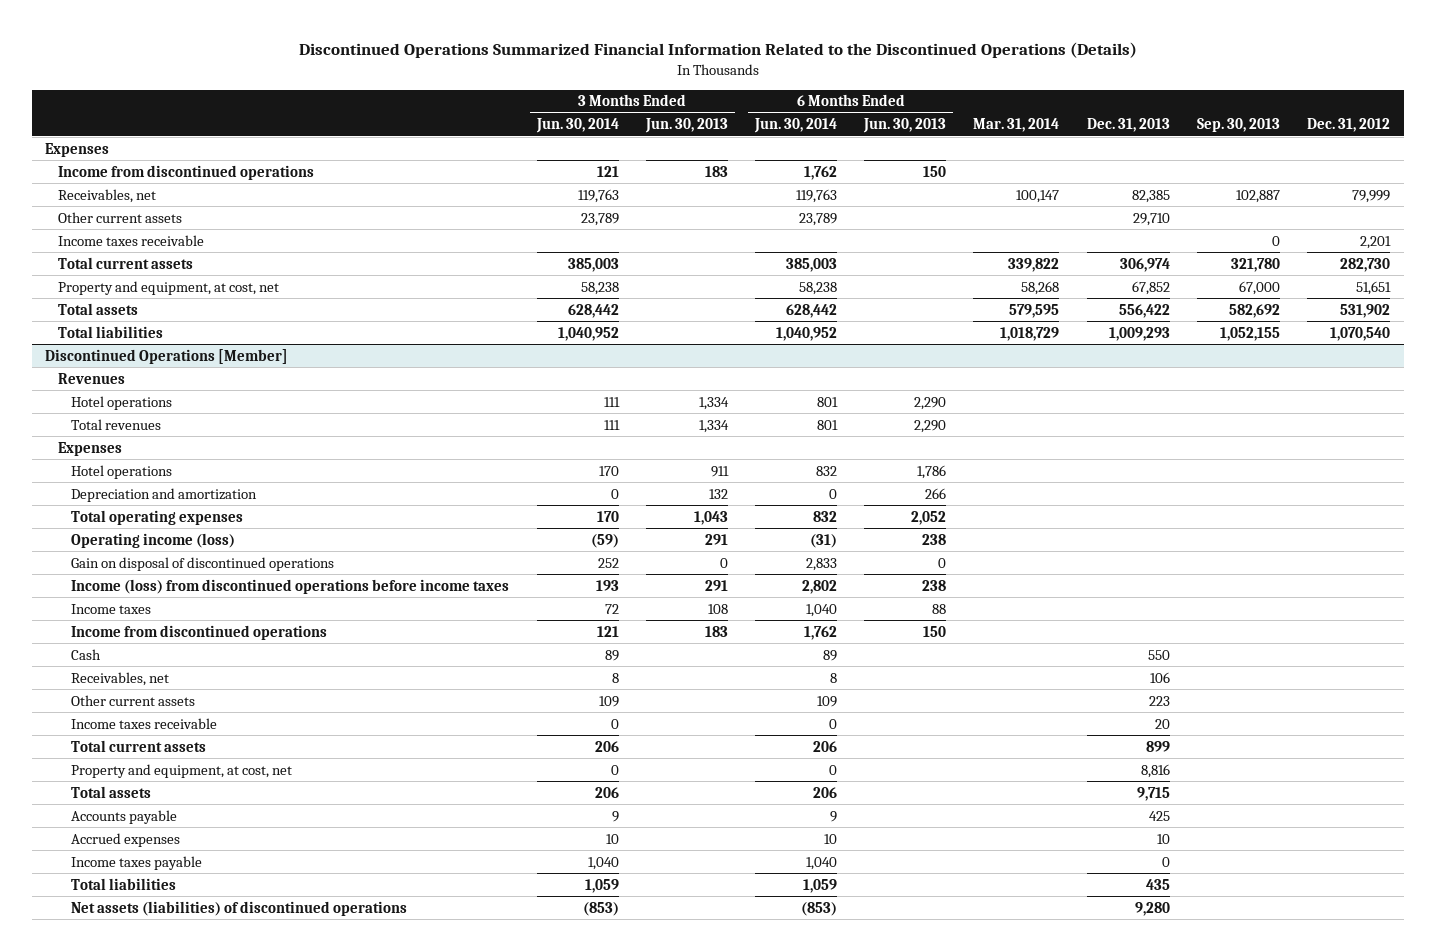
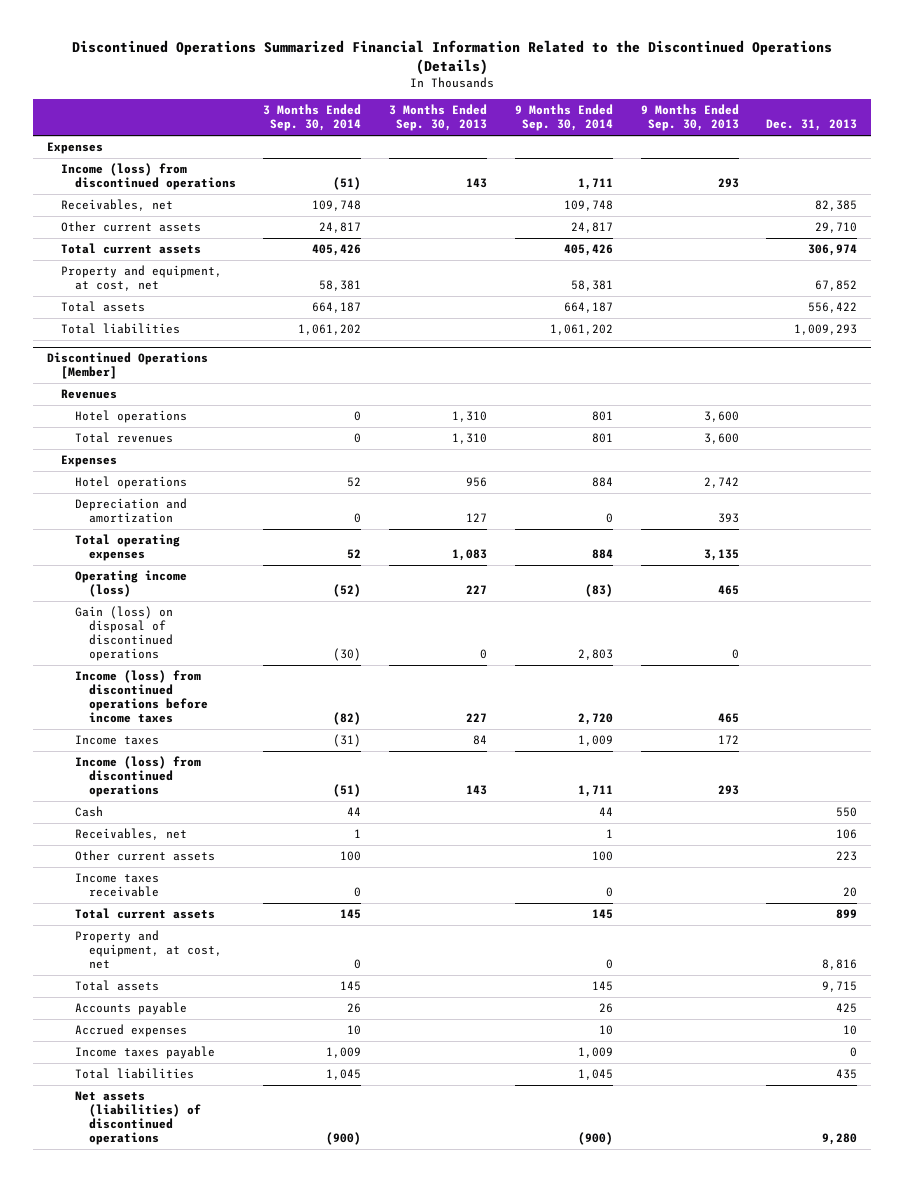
- | 3 Months Ended Jun. 30, 2014 | 3 Months Ended Jun. 30, 2013 | 6 Months Ended Jun. 30, 2014 | 6 Months Ended Jun. 30, 2013 | Mar. 31, 2014 | Dec. 31, 2013 | Sep. 30, 2013 | Dec. 31, 2012
+ | 3 Months Ended Sep. 30, 2014 | 3 Months Ended Sep. 30, 2013 | 9 Months Ended Sep. 30, 2014 | 9 Months Ended Sep. 30, 2013 | Dec. 31, 2013
- Income from discontinued operations | 121 | 183 | 1,762 | 150 | | | |
+ Income (loss) from discontinued operations | (51) | 143 | 1,711 | 293 |
- Income taxes receivable | | | | | | | 0 | 2,201
@ Discontinued Operations [Member]
- Gain on disposal of discontinued operations | 252 | 0 | 2,833 | 0 | | | |
+ Gain (loss) on disposal of discontinued operations | (30) | 0 | 2,803 | 0 |
- Income from discontinued operations | 121 | 183 | 1,762 | 150 | | | |
+ Income (loss) from discontinued operations | (51) | 143 | 1,711 | 293 |

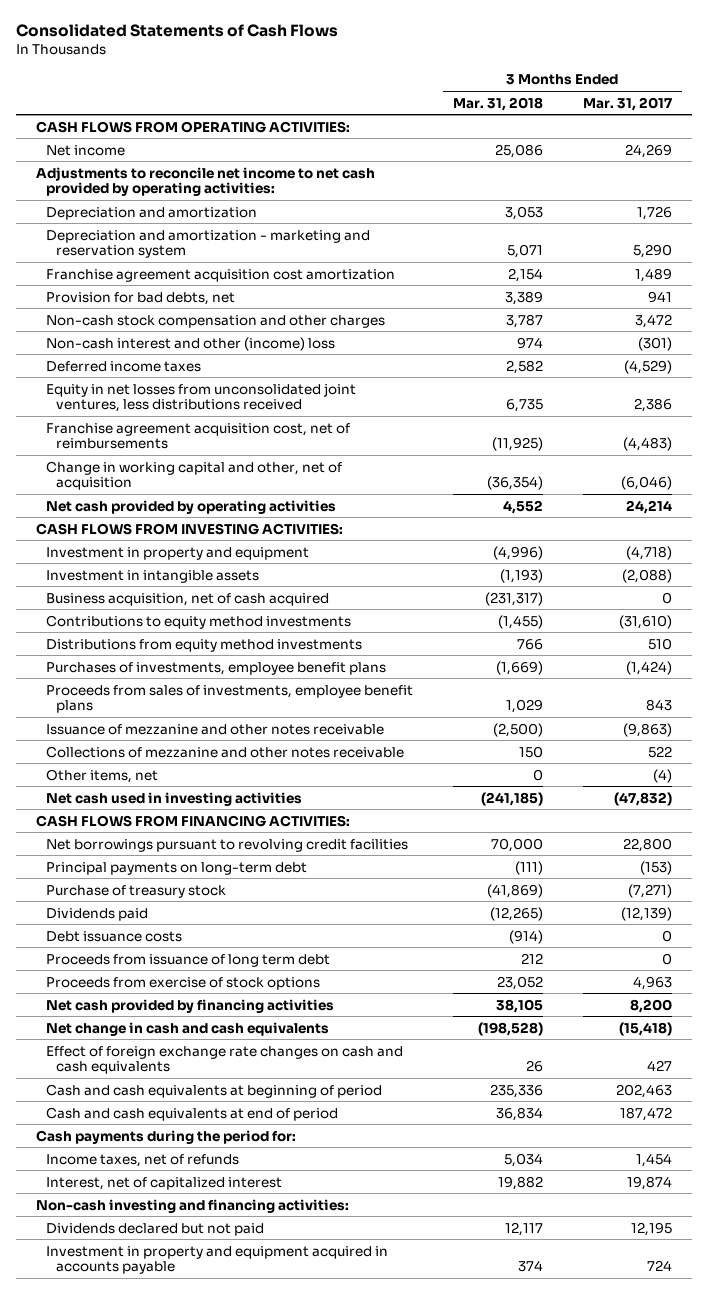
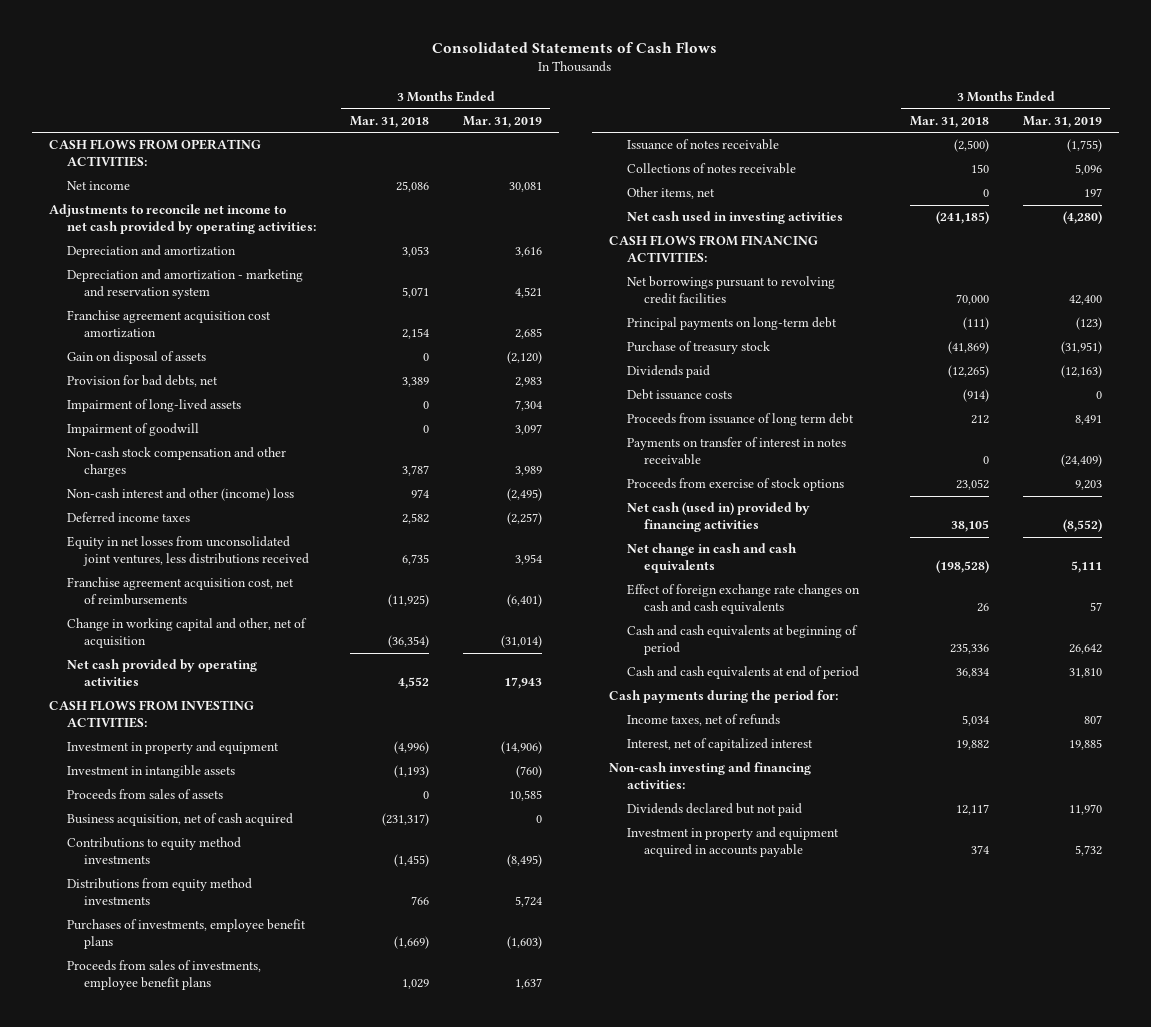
- | 3 Months Ended Mar. 31, 2018 | 3 Months Ended Mar. 31, 2017
+ | 3 Months Ended Mar. 31, 2018 | 3 Months Ended Mar. 31, 2019
+ Gain on disposal of assets | 0 | (2,120)
+ Impairment of long-lived assets | 0 | 7,304
+ Impairment of goodwill | 0 | 3,097
+ Proceeds from sales of assets | 0 | 10,585
- Issuance of mezzanine and other notes receivable | (2,500) | (9,863)
- Collections of mezzanine and other notes receivable | 150 | 522
+ Issuance of notes receivable | (2,500) | (1,755)
+ Collections of notes receivable | 150 | 5,096
+ Payments on transfer of interest in notes receivable | 0 | (24,409)
- Net cash provided by financing activities | 38,105 | 8,200
+ Net cash (used in) provided by financing activities | 38,105 | (8,552)

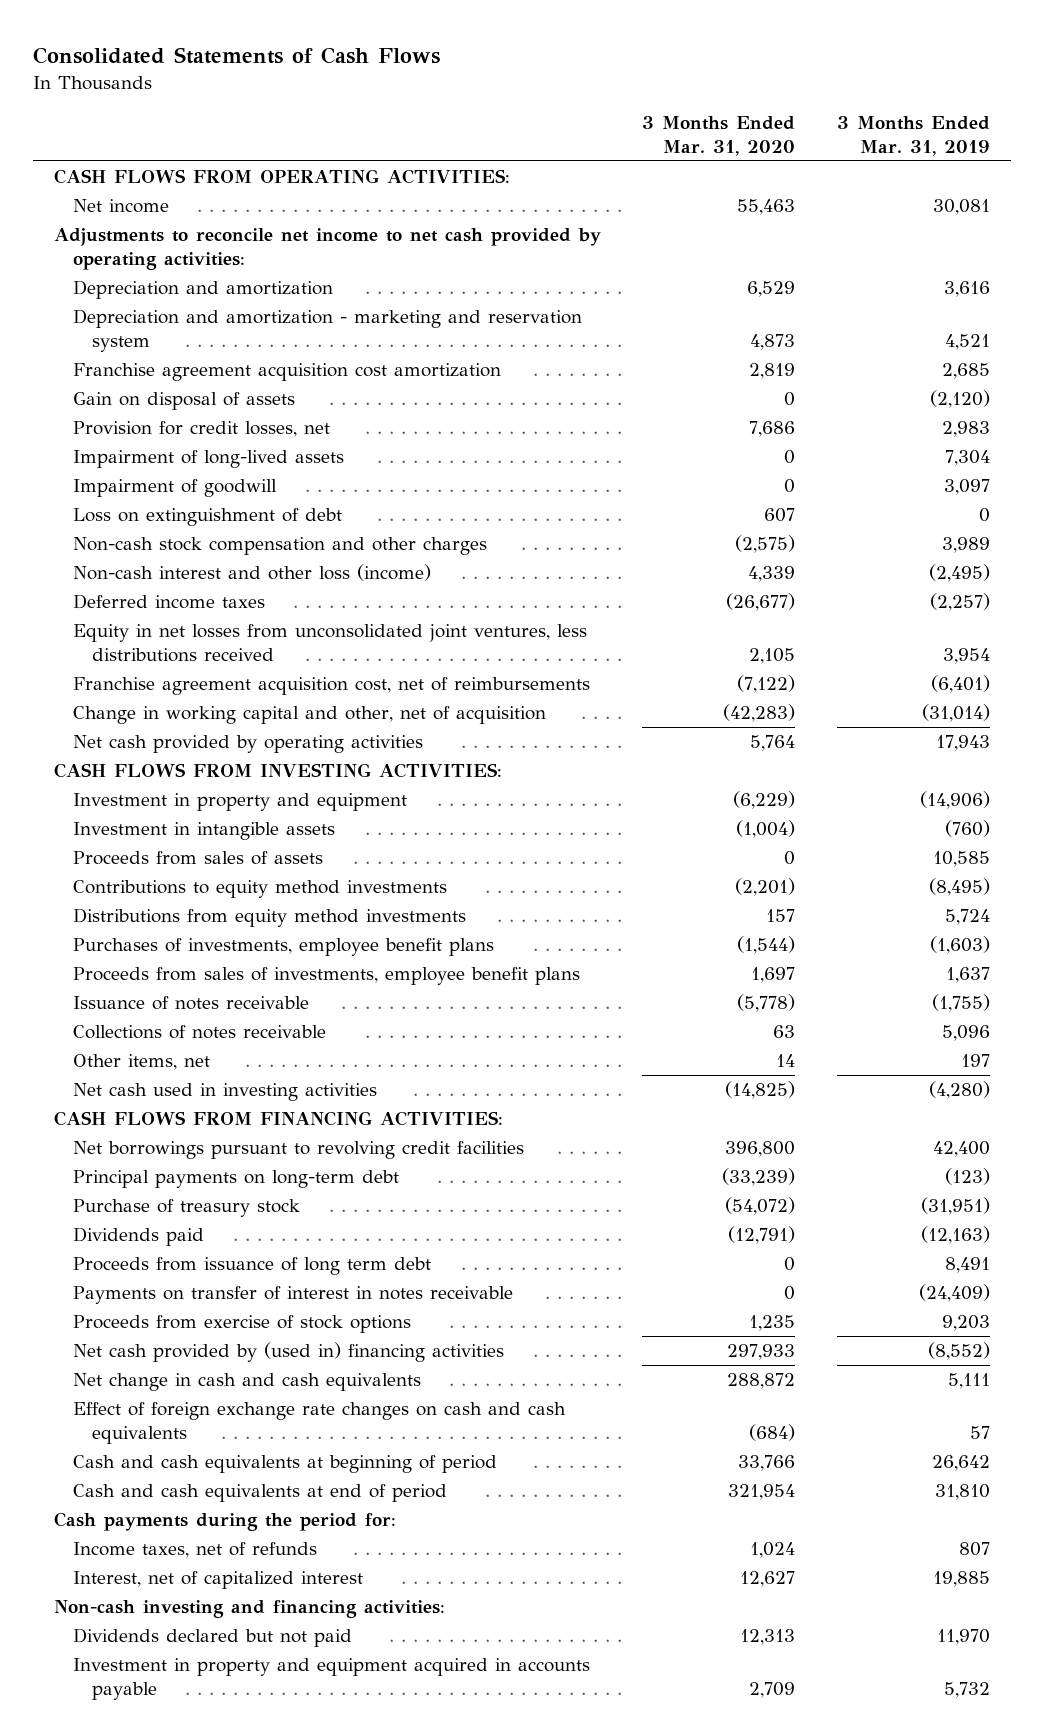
- | 3 Months Ended Mar. 31, 2018 | 3 Months Ended Mar. 31, 2019
+ | 3 Months Ended Mar. 31, 2020 | 3 Months Ended Mar. 31, 2019
- Provision for bad debts, net | 3,389 | 2,983
+ Provision for credit losses, net | 7,686 | 2,983
+ Loss on extinguishment of debt | 607 | 0
- Non-cash interest and other (income) loss | 974 | (2,495)
+ Non-cash interest and other loss (income) | 4,339 | (2,495)
- Business acquisition, net of cash acquired | (231,317) | 0
- Debt issuance costs | (914) | 0
- Net cash (used in) provided by financing activities | 38,105 | (8,552)
+ Net cash provided by (used in) financing activities | 297,933 | (8,552)

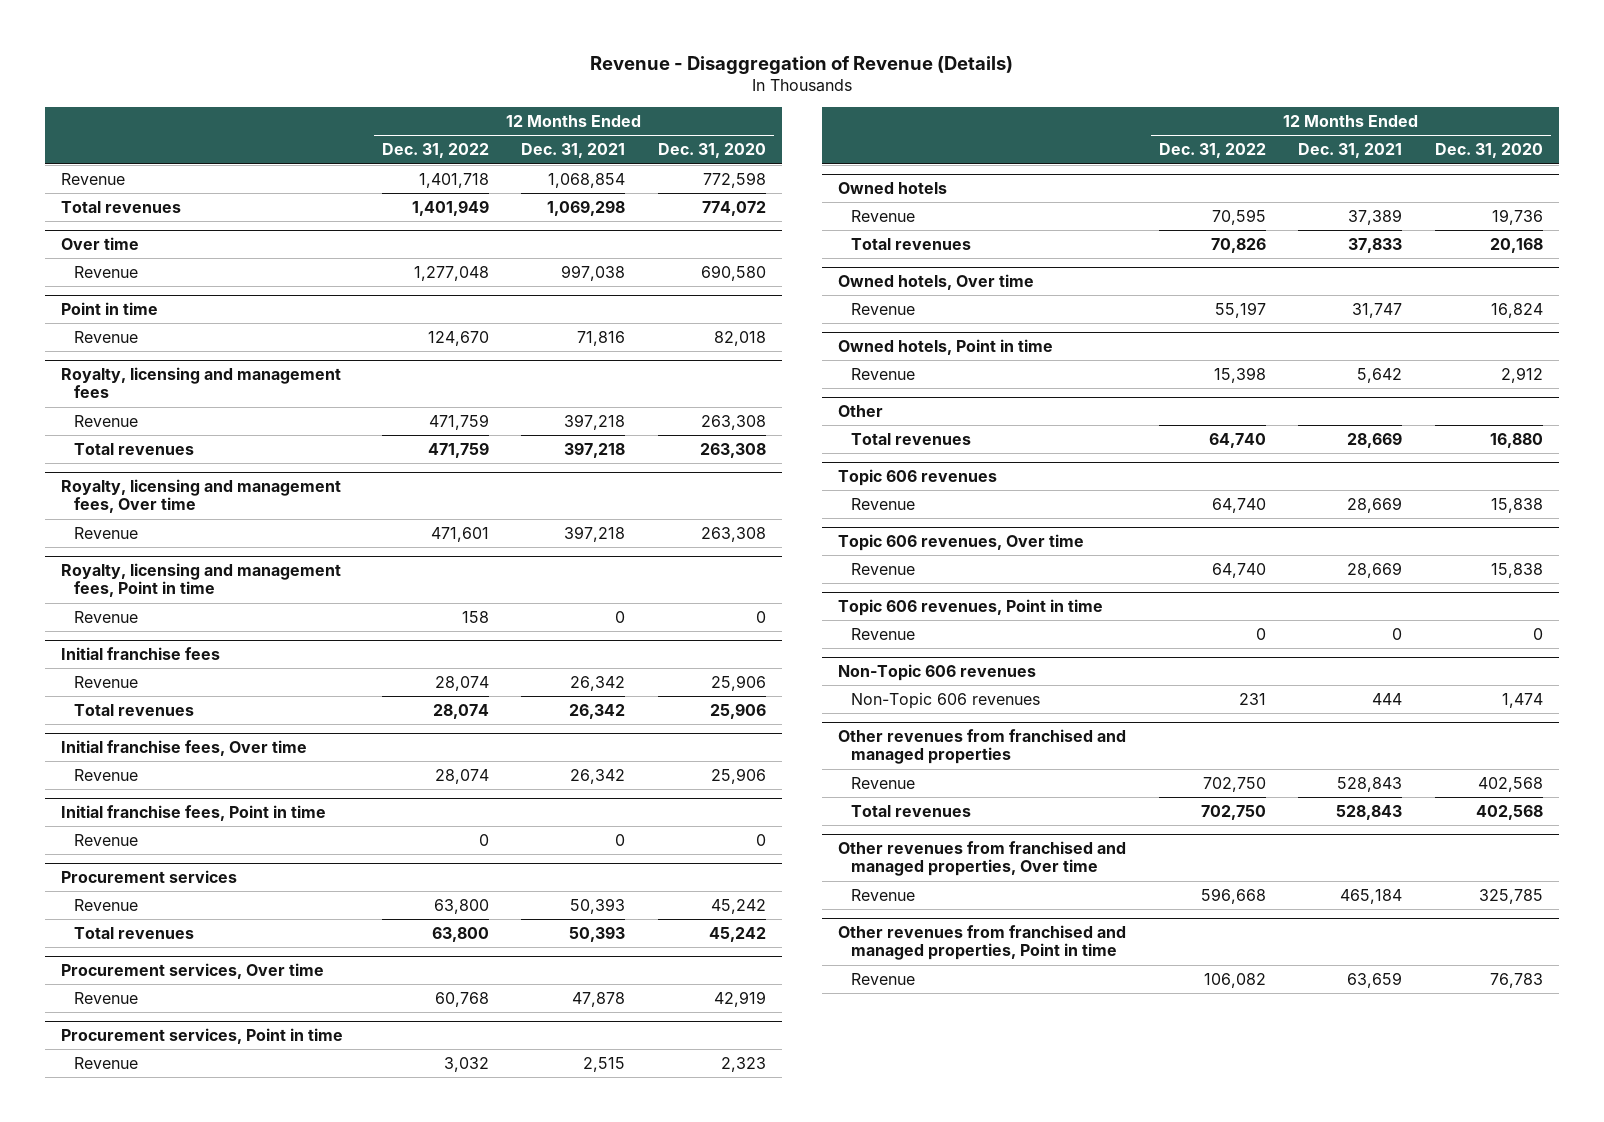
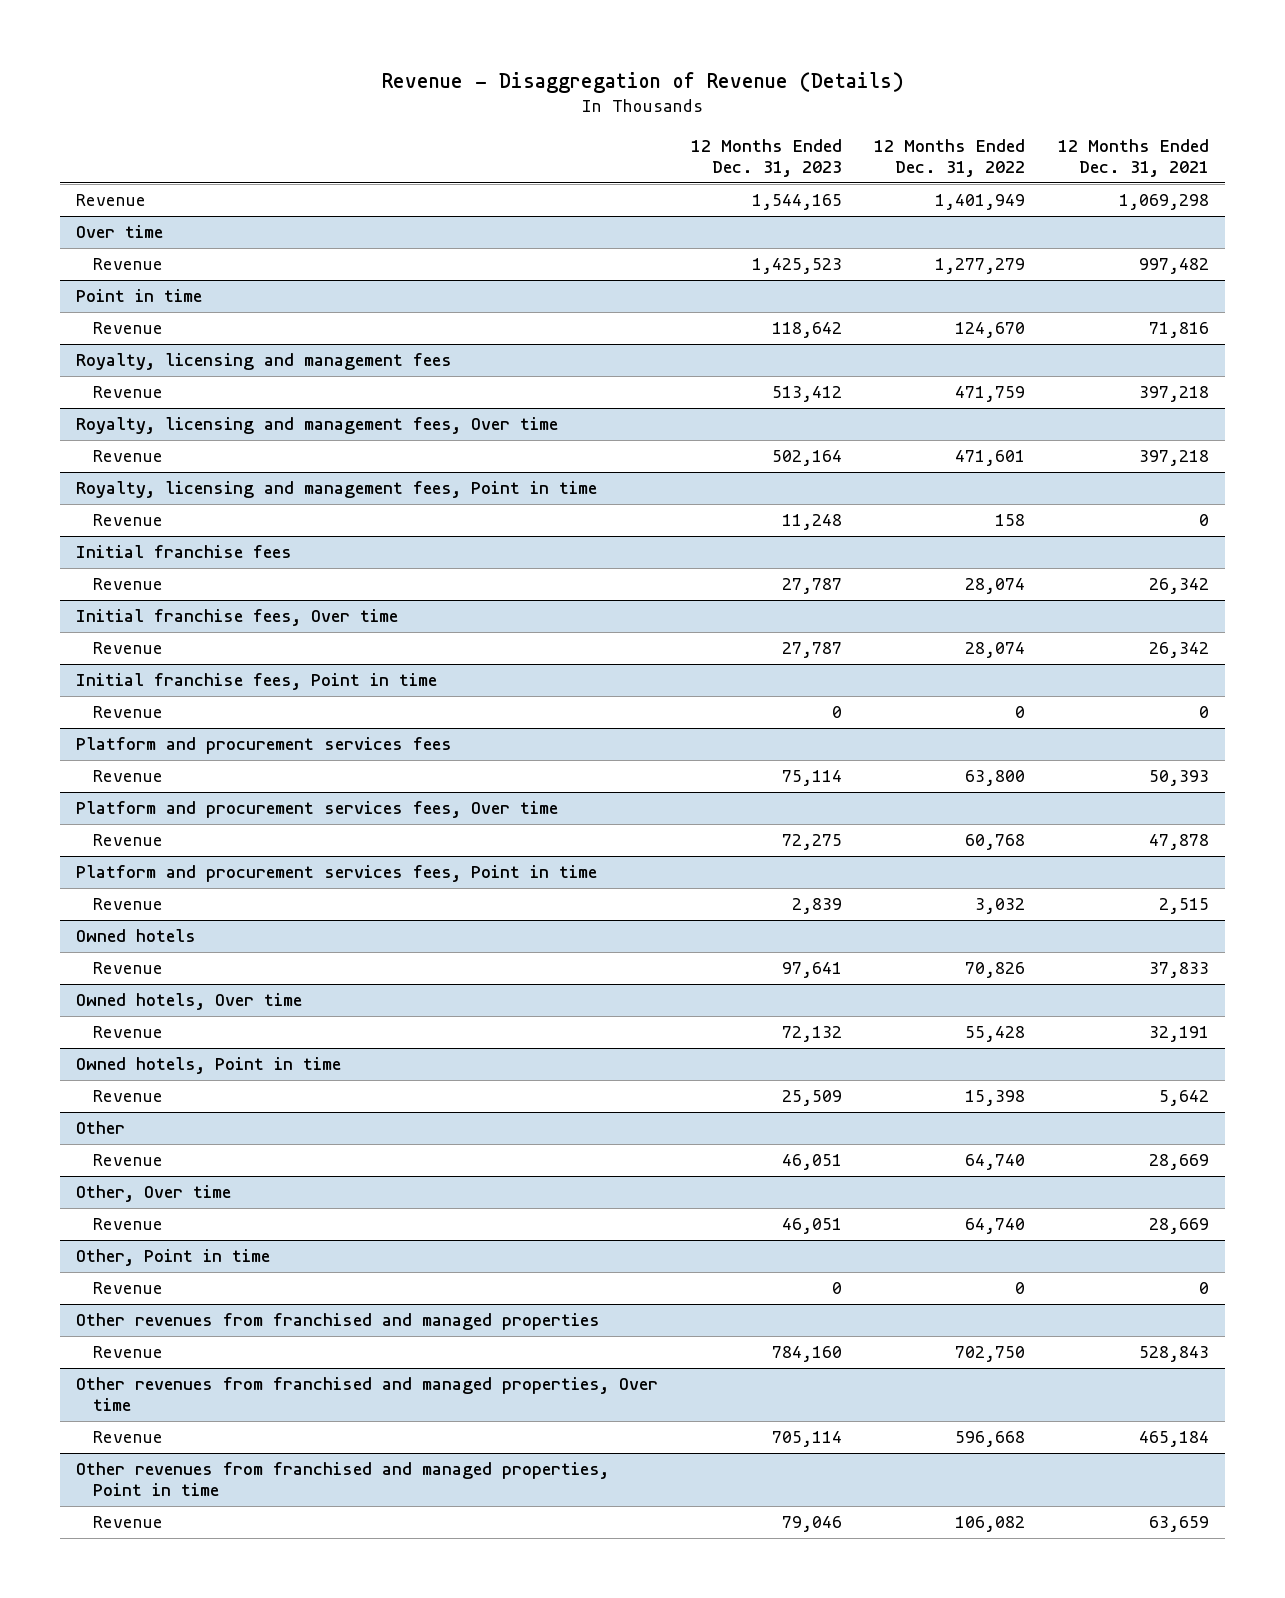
- | 12 Months Ended Dec. 31, 2022 | 12 Months Ended Dec. 31, 2021 | 12 Months Ended Dec. 31, 2020
+ | 12 Months Ended Dec. 31, 2023 | 12 Months Ended Dec. 31, 2022 | 12 Months Ended Dec. 31, 2021
- Revenue | 1,401,718 | 1,068,854 | 772,598
- Total revenues | 1,401,949 | 1,069,298 | 774,072
+ Revenue | 1,544,165 | 1,401,949 | 1,069,298
@ Over time
- Revenue | 1,277,048 | 997,038 | 690,580
+ Revenue | 1,425,523 | 1,277,279 | 997,482
@ Royalty, licensing and management fees
- Total revenues | 471,759 | 397,218 | 263,308
@ Initial franchise fees
- Total revenues | 28,074 | 26,342 | 25,906
- Procurement services
+ Platform and procurement services fees
- Total revenues | 63,800 | 50,393 | 45,242
- Procurement services, Over time
+ Platform and procurement services fees, Over time
- Procurement services, Point in time
+ Platform and procurement services fees, Point in time
@ Owned hotels
- Revenue | 70,595 | 37,389 | 19,736
- Total revenues | 70,826 | 37,833 | 20,168
+ Revenue | 97,641 | 70,826 | 37,833
@ Owned hotels, Over time
- Revenue | 55,197 | 31,747 | 16,824
+ Revenue | 72,132 | 55,428 | 32,191
@ Other
- Total revenues | 64,740 | 28,669 | 16,880
- Topic 606 revenues
- Topic 606 revenues, Over time
+ Other, Over time
- Topic 606 revenues, Point in time
+ Other, Point in time
- Non-Topic 606 revenues
- Non-Topic 606 revenues | 231 | 444 | 1,474
@ Other revenues from franchised and managed properties
- Total revenues | 702,750 | 528,843 | 402,568

